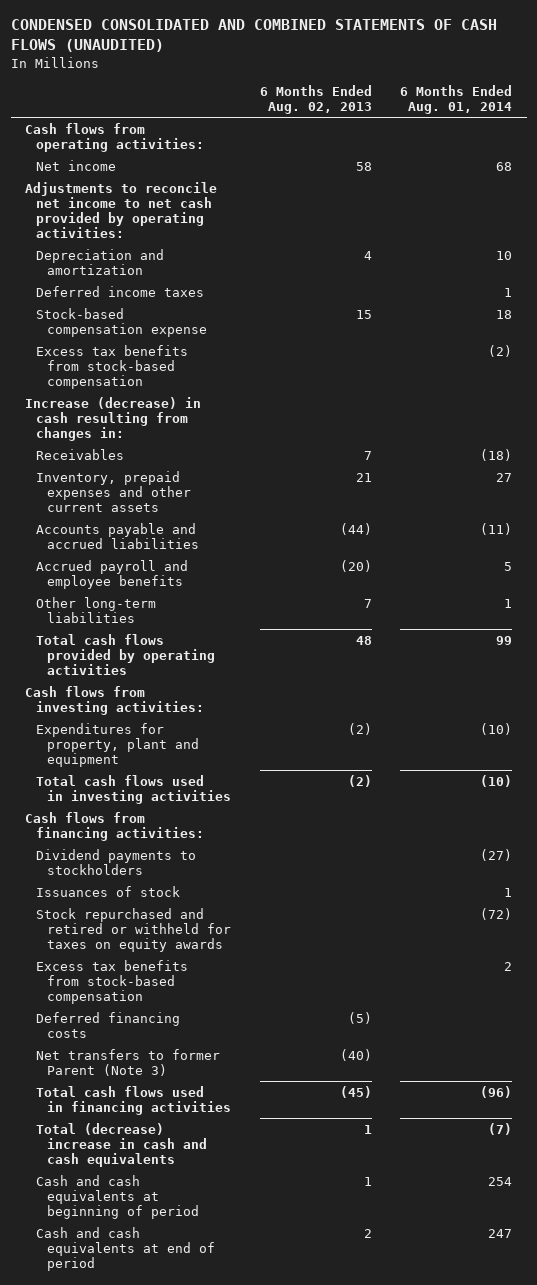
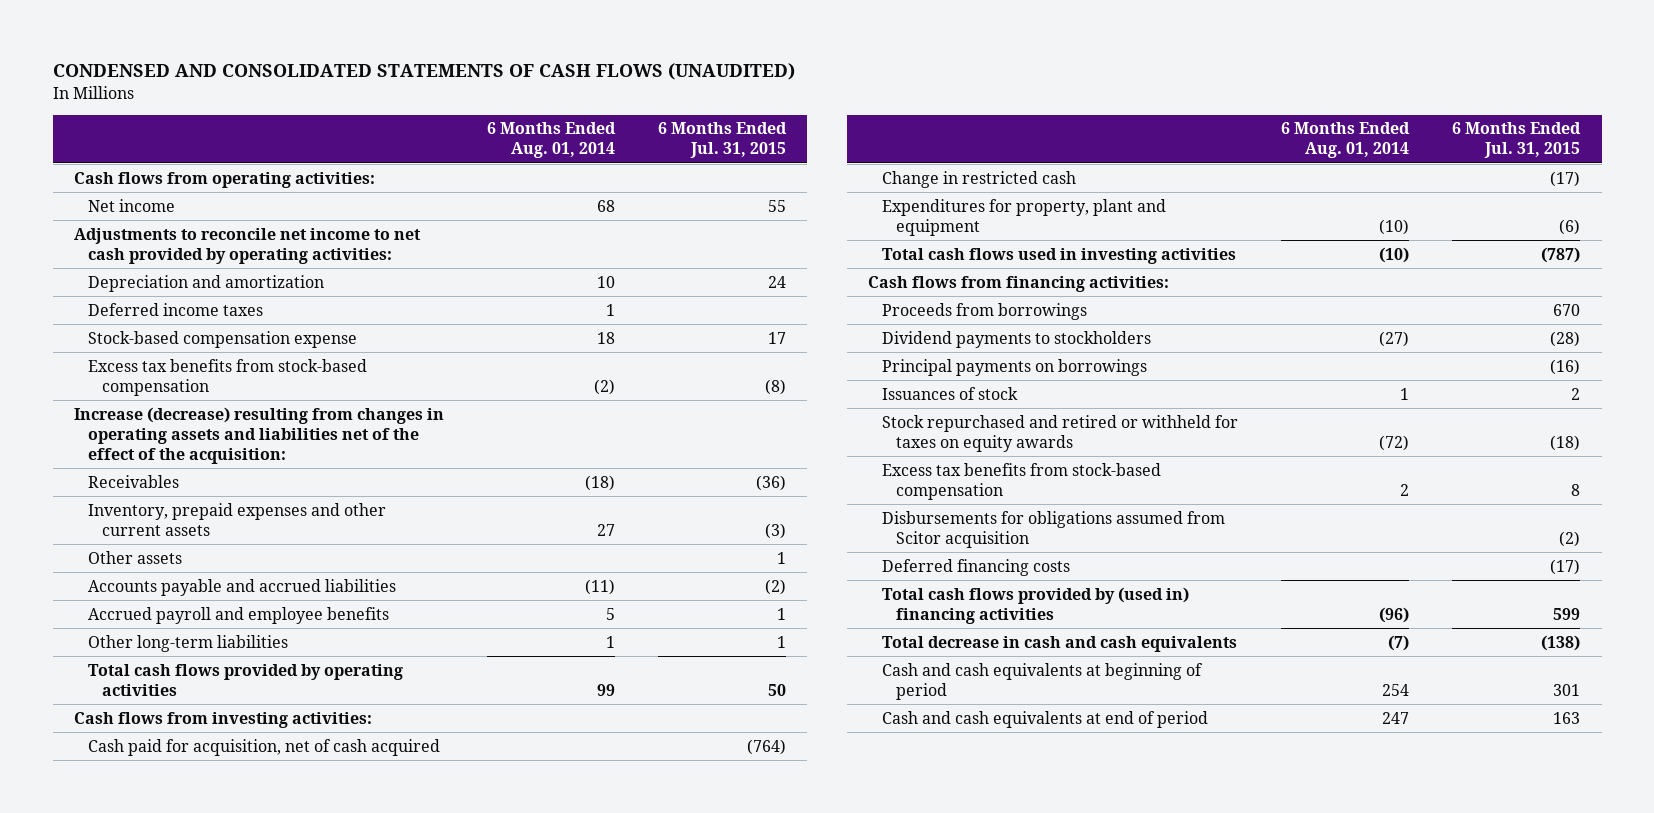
- CONDENSED CONSOLIDATED AND COMBINED STATEMENTS OF CASH FLOWS (UNAUDITED)
+ CONDENSED AND CONSOLIDATED STATEMENTS OF CASH FLOWS (UNAUDITED)
- | 6 Months Ended Aug. 02, 2013 | 6 Months Ended Aug. 01, 2014
+ | 6 Months Ended Aug. 01, 2014 | 6 Months Ended Jul. 31, 2015
- Increase (decrease) in cash resulting from changes in:
+ Increase (decrease) resulting from changes in operating assets and liabilities net of the effect of the acquisition:
+ Other assets | | 1
+ Cash paid for acquisition, net of cash acquired | | (764)
+ Change in restricted cash | | (17)
+ Proceeds from borrowings | | 670
+ Principal payments on borrowings | | (16)
+ Disbursements for obligations assumed from Scitor acquisition | | (2)
- Net transfers to former Parent (Note 3) | (40) |
- Total cash flows used in financing activities | (45) | (96)
- Total (decrease) increase in cash and cash equivalents | 1 | (7)
+ Total cash flows provided by (used in) financing activities | (96) | 599
+ Total decrease in cash and cash equivalents | (7) | (138)

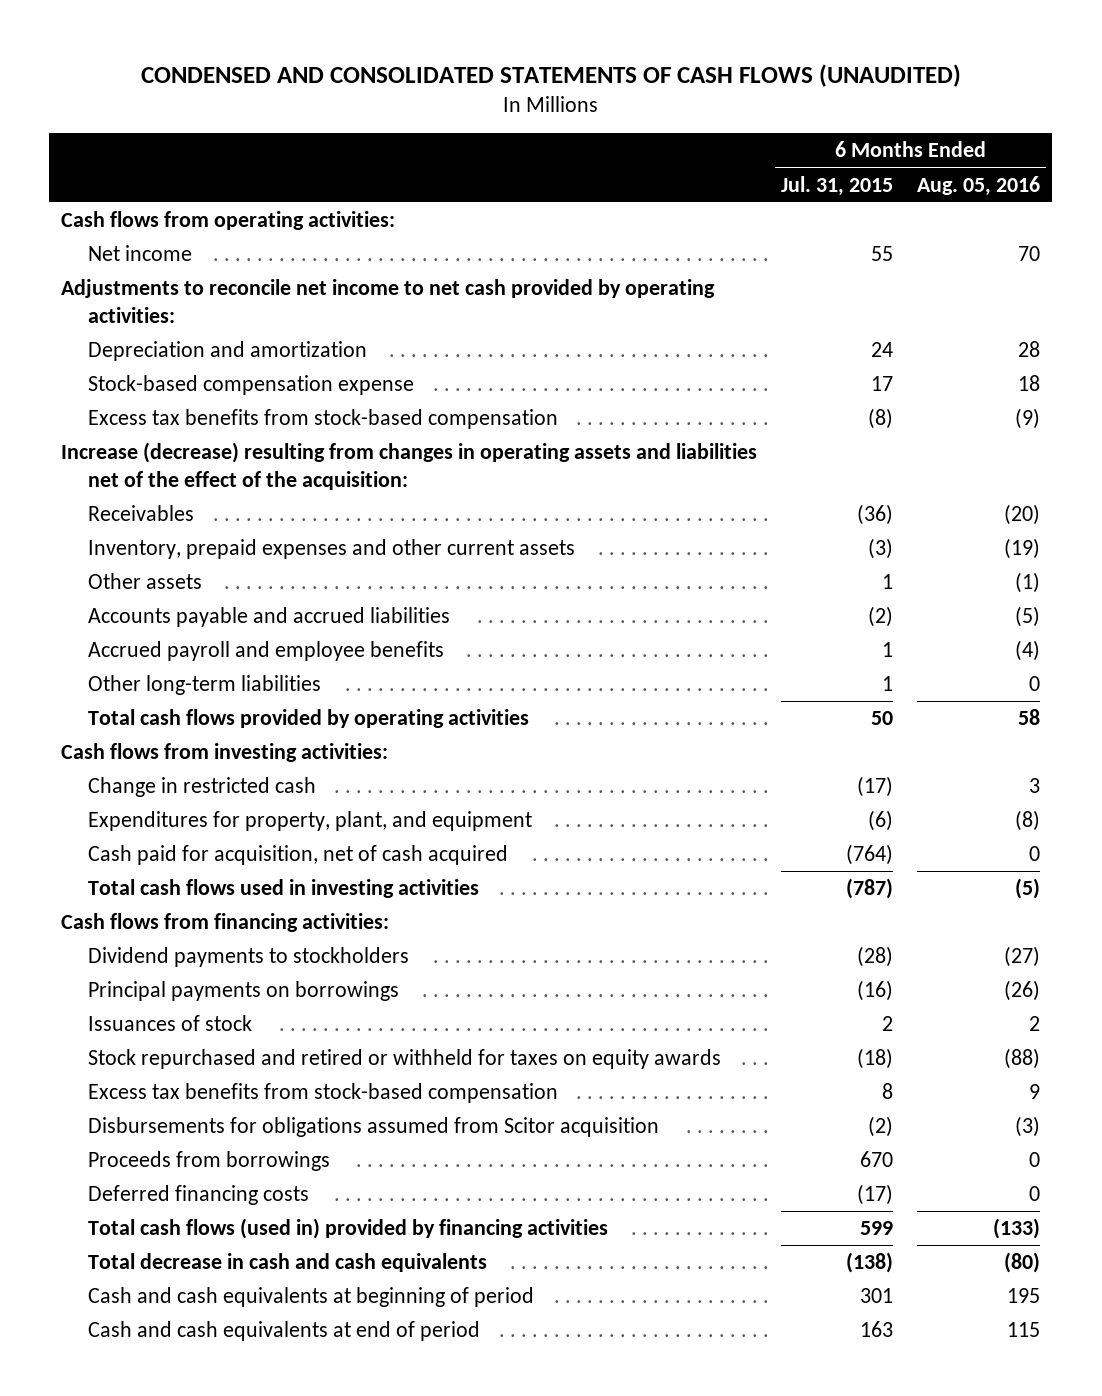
- | 6 Months Ended Aug. 01, 2014 | 6 Months Ended Jul. 31, 2015
+ | 6 Months Ended Jul. 31, 2015 | 6 Months Ended Aug. 05, 2016
- Deferred income taxes | 1 |
- Expenditures for property, plant and equipment | (10) | (6)
+ Expenditures for property, plant, and equipment | (6) | (8)
moved down: Cash paid for acquisition, net of cash acquired | (764) | 0
moved down: Proceeds from borrowings | 670 | 0
- Total cash flows provided by (used in) financing activities | (96) | 599
+ Total cash flows (used in) provided by financing activities | 599 | (133)

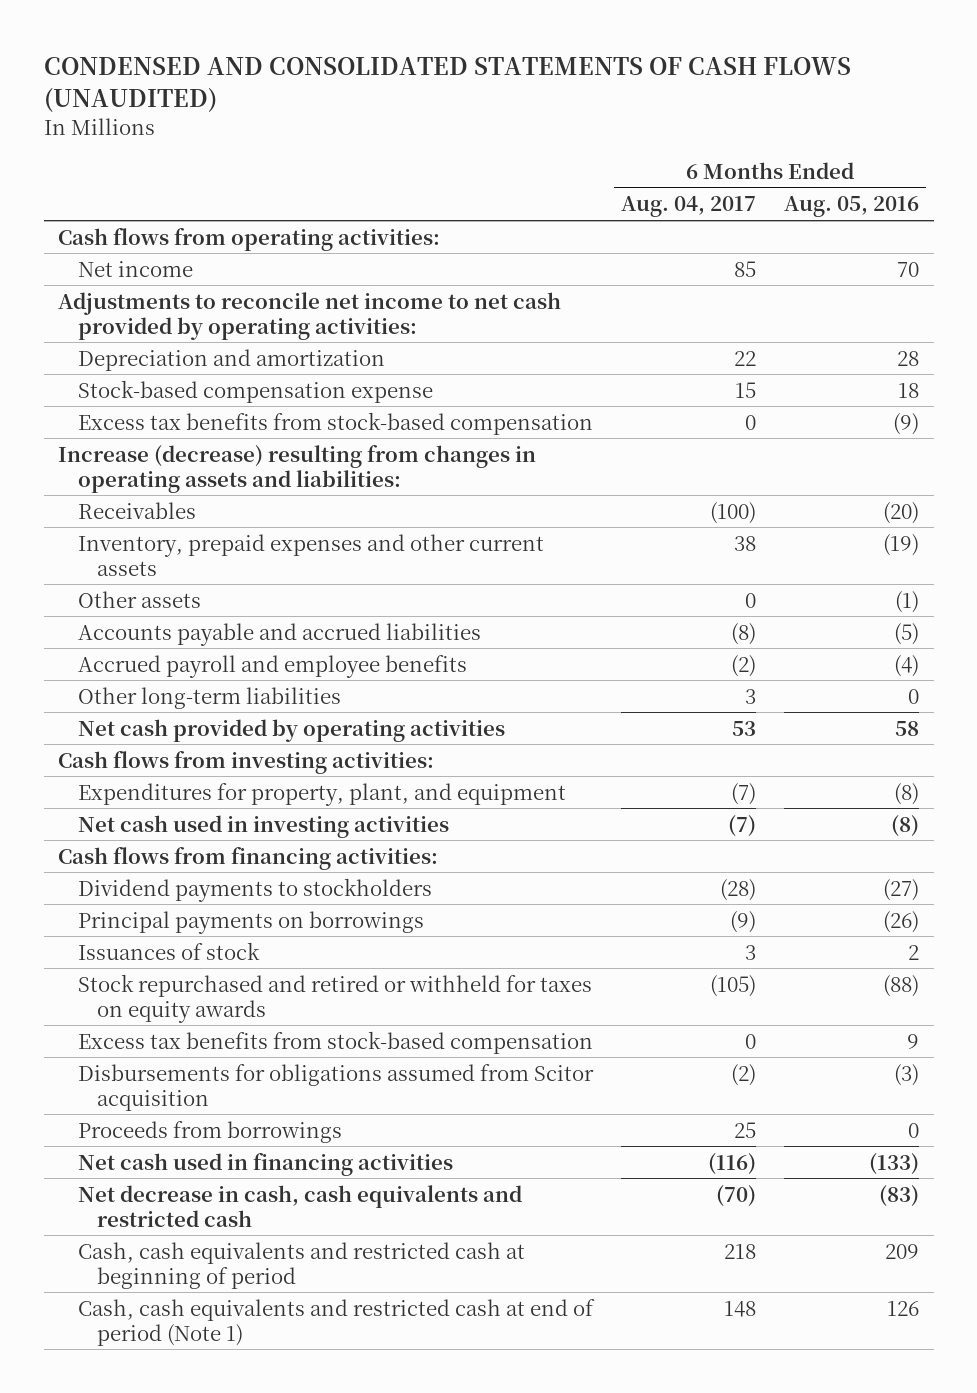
- | 6 Months Ended Jul. 31, 2015 | 6 Months Ended Aug. 05, 2016
+ | 6 Months Ended Aug. 04, 2017 | 6 Months Ended Aug. 05, 2016
- Increase (decrease) resulting from changes in operating assets and liabilities net of the effect of the acquisition:
+ Increase (decrease) resulting from changes in operating assets and liabilities:
- Total cash flows provided by operating activities | 50 | 58
+ Net cash provided by operating activities | 53 | 58
- Change in restricted cash | (17) | 3
- Cash paid for acquisition, net of cash acquired | (764) | 0
- Total cash flows used in investing activities | (787) | (5)
+ Net cash used in investing activities | (7) | (8)
- Deferred financing costs | (17) | 0
- Total cash flows (used in) provided by financing activities | 599 | (133)
- Total decrease in cash and cash equivalents | (138) | (80)
- Cash and cash equivalents at beginning of period | 301 | 195
- Cash and cash equivalents at end of period | 163 | 115
+ Net cash used in financing activities | (116) | (133)
+ Net decrease in cash, cash equivalents and restricted cash | (70) | (83)
+ Cash, cash equivalents and restricted cash at beginning of period | 218 | 209
+ Cash, cash equivalents and restricted cash at end of period (Note 1) | 148 | 126

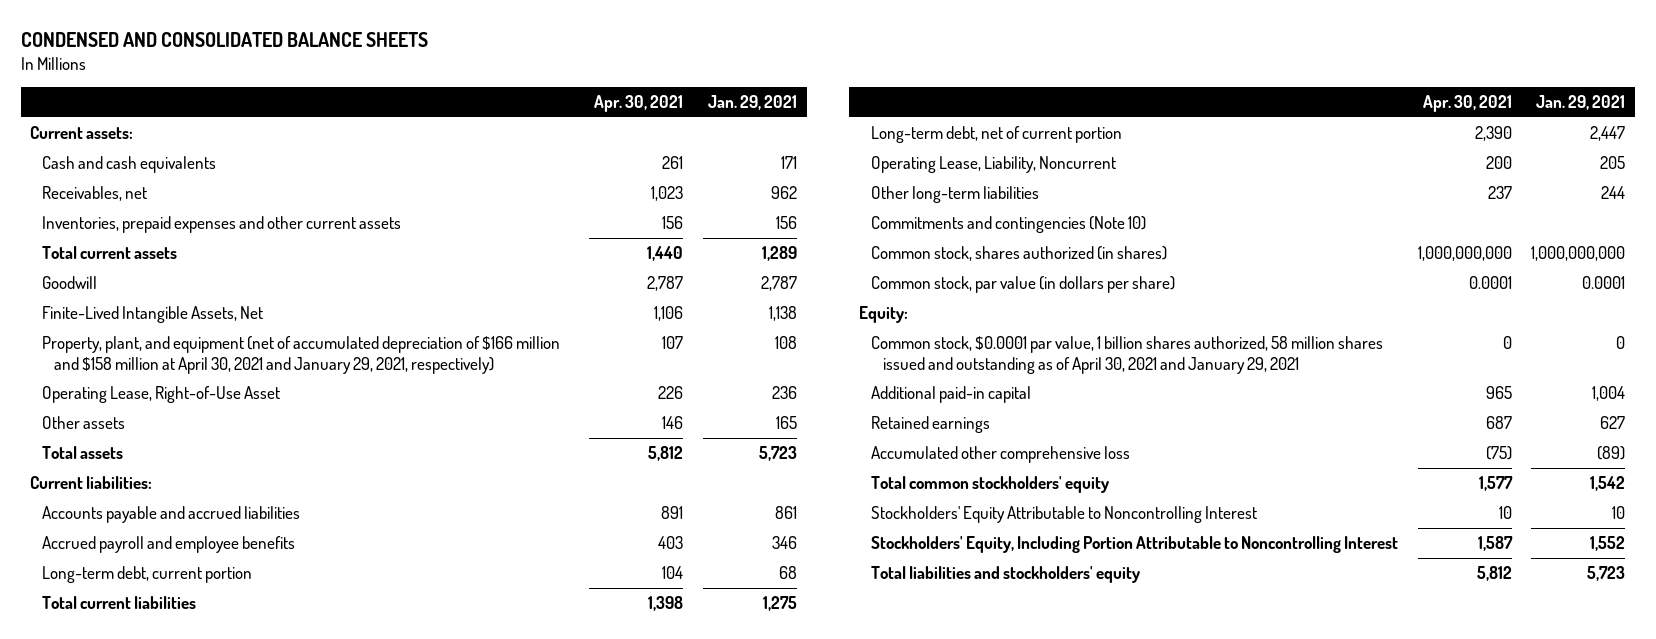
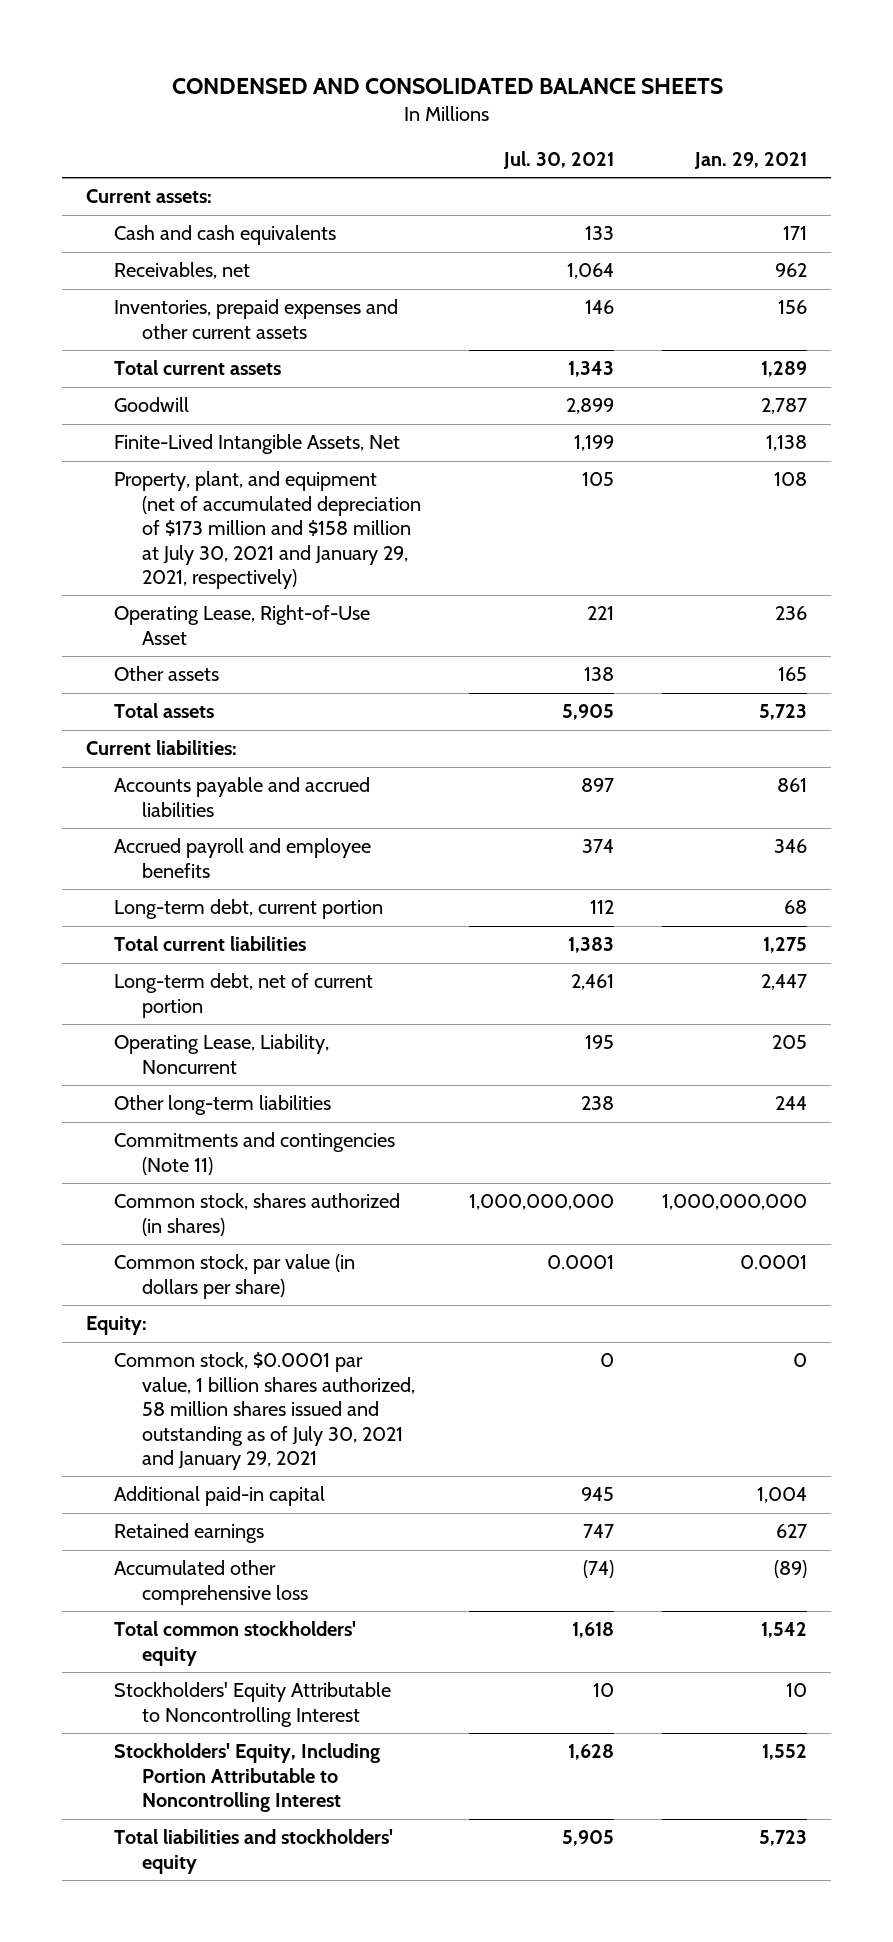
- | Apr. 30, 2021 | Jan. 29, 2021
+ | Jul. 30, 2021 | Jan. 29, 2021
- Property, plant, and equipment (net of accumulated depreciation of $166 million and $158 million at April 30, 2021 and January 29, 2021, respectively) | 107 | 108
+ Property, plant, and equipment (net of accumulated depreciation of $173 million and $158 million at July 30, 2021 and January 29, 2021, respectively) | 105 | 108
- Commitments and contingencies (Note 10)
+ Commitments and contingencies (Note 11)
- Common stock, $0.0001 par value, 1 billion shares authorized, 58 million shares issued and outstanding as of April 30, 2021 and January 29, 2021 | 0 | 0
+ Common stock, $0.0001 par value, 1 billion shares authorized, 58 million shares issued and outstanding as of July 30, 2021 and January 29, 2021 | 0 | 0

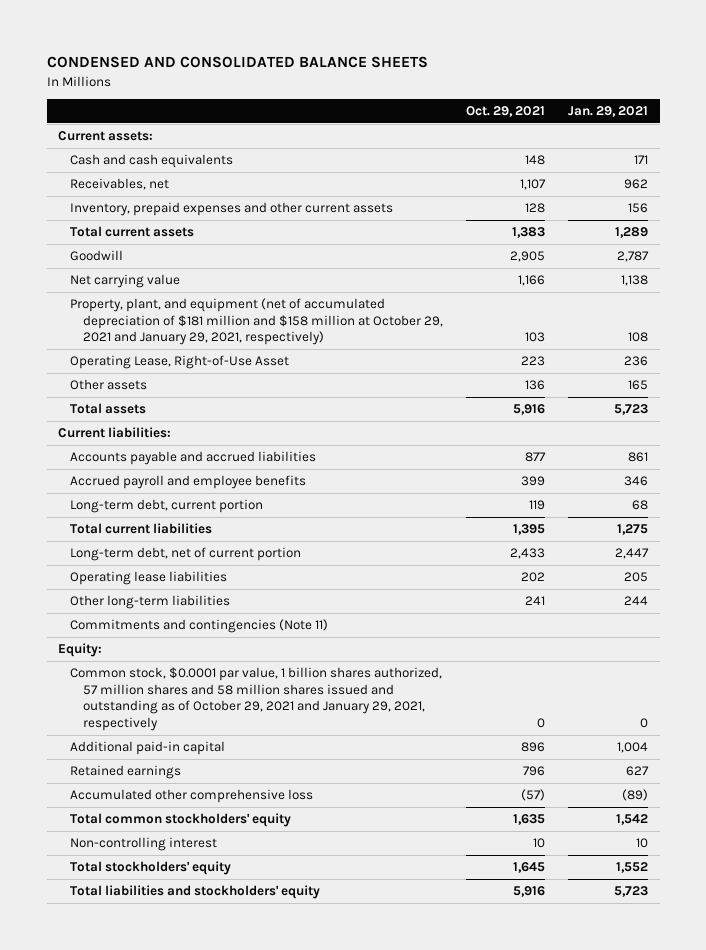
- | Jul. 30, 2021 | Jan. 29, 2021
+ | Oct. 29, 2021 | Jan. 29, 2021
- Inventories, prepaid expenses and other current assets | 146 | 156
+ Inventory, prepaid expenses and other current assets | 128 | 156
- Finite-Lived Intangible Assets, Net | 1,199 | 1,138
- Property, plant, and equipment (net of accumulated depreciation of $173 million and $158 million at July 30, 2021 and January 29, 2021, respectively) | 105 | 108
+ Net carrying value | 1,166 | 1,138
+ Property, plant, and equipment (net of accumulated depreciation of $181 million and $158 million at October 29, 2021 and January 29, 2021, respectively) | 103 | 108
- Operating Lease, Liability, Noncurrent | 195 | 205
+ Operating lease liabilities | 202 | 205
- Common stock, shares authorized (in shares) | 1,000,000,000 | 1,000,000,000
- Common stock, par value (in dollars per share) | 0.0001 | 0.0001
- Common stock, $0.0001 par value, 1 billion shares authorized, 58 million shares issued and outstanding as of July 30, 2021 and January 29, 2021 | 0 | 0
+ Common stock, $0.0001 par value, 1 billion shares authorized, 57 million shares and 58 million shares issued and outstanding as of October 29, 2021 and January 29, 2021, respectively | 0 | 0
- Stockholders' Equity Attributable to Noncontrolling Interest | 10 | 10
- Stockholders' Equity, Including Portion Attributable to Noncontrolling Interest | 1,628 | 1,552
+ Non-controlling interest | 10 | 10
+ Total stockholders' equity | 1,645 | 1,552

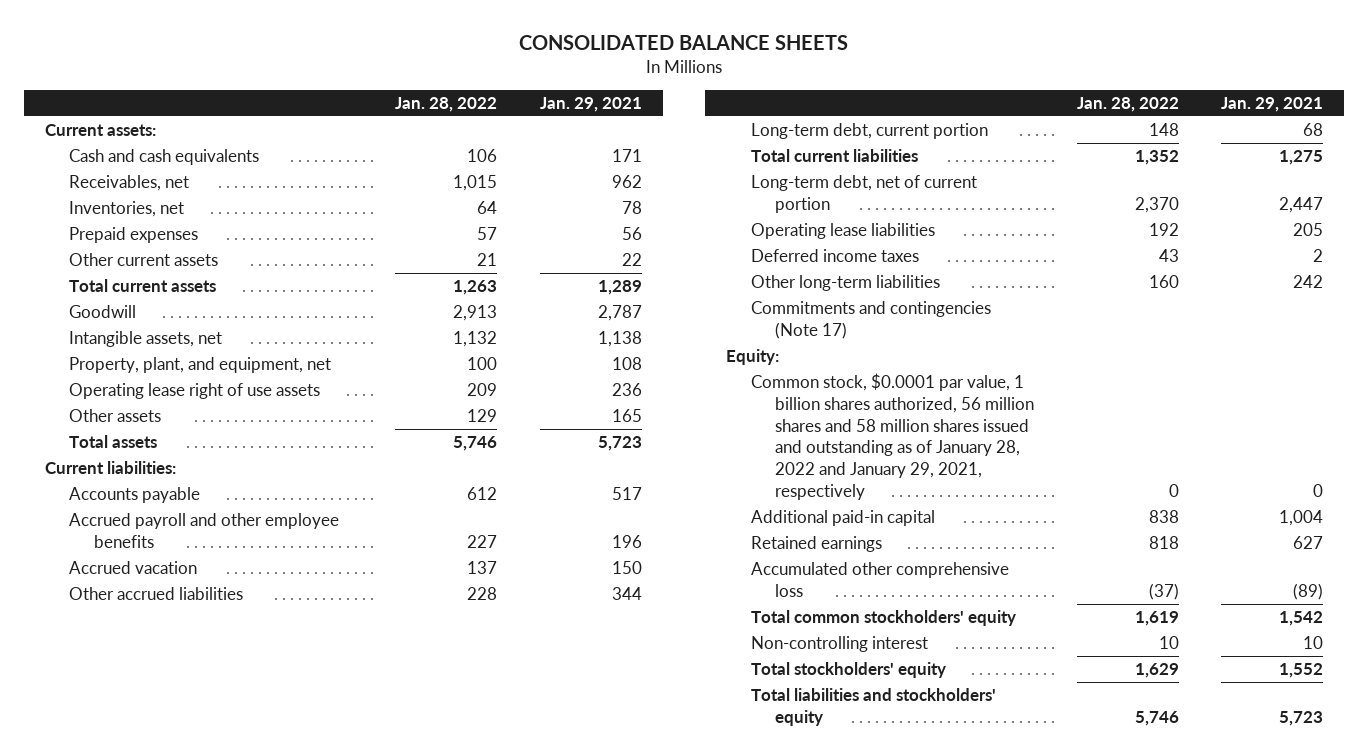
- CONDENSED AND CONSOLIDATED BALANCE SHEETS
+ CONSOLIDATED BALANCE SHEETS
- | Oct. 29, 2021 | Jan. 29, 2021
+ | Jan. 28, 2022 | Jan. 29, 2021
- Inventory, prepaid expenses and other current assets | 128 | 156
+ Inventories, net | 64 | 78
+ Prepaid expenses | 57 | 56
+ Other current assets | 21 | 22
- Net carrying value | 1,166 | 1,138
- Property, plant, and equipment (net of accumulated depreciation of $181 million and $158 million at October 29, 2021 and January 29, 2021, respectively) | 103 | 108
- Operating Lease, Right-of-Use Asset | 223 | 236
+ Intangible assets, net | 1,132 | 1,138
+ Property, plant, and equipment, net | 100 | 108
+ Operating lease right of use assets | 209 | 236
- Accounts payable and accrued liabilities | 877 | 861
- Accrued payroll and employee benefits | 399 | 346
+ Accounts payable | 612 | 517
+ Accrued payroll and other employee benefits | 227 | 196
+ Accrued vacation | 137 | 150
+ Other accrued liabilities | 228 | 344
- Other long-term liabilities | 241 | 244
- Commitments and contingencies (Note 11)
+ Deferred income taxes | 43 | 2
+ Other long-term liabilities | 160 | 242
+ Commitments and contingencies (Note 17)
- Common stock, $0.0001 par value, 1 billion shares authorized, 57 million shares and 58 million shares issued and outstanding as of October 29, 2021 and January 29, 2021, respectively | 0 | 0
+ Common stock, $0.0001 par value, 1 billion shares authorized, 56 million shares and 58 million shares issued and outstanding as of January 28, 2022 and January 29, 2021, respectively | 0 | 0

